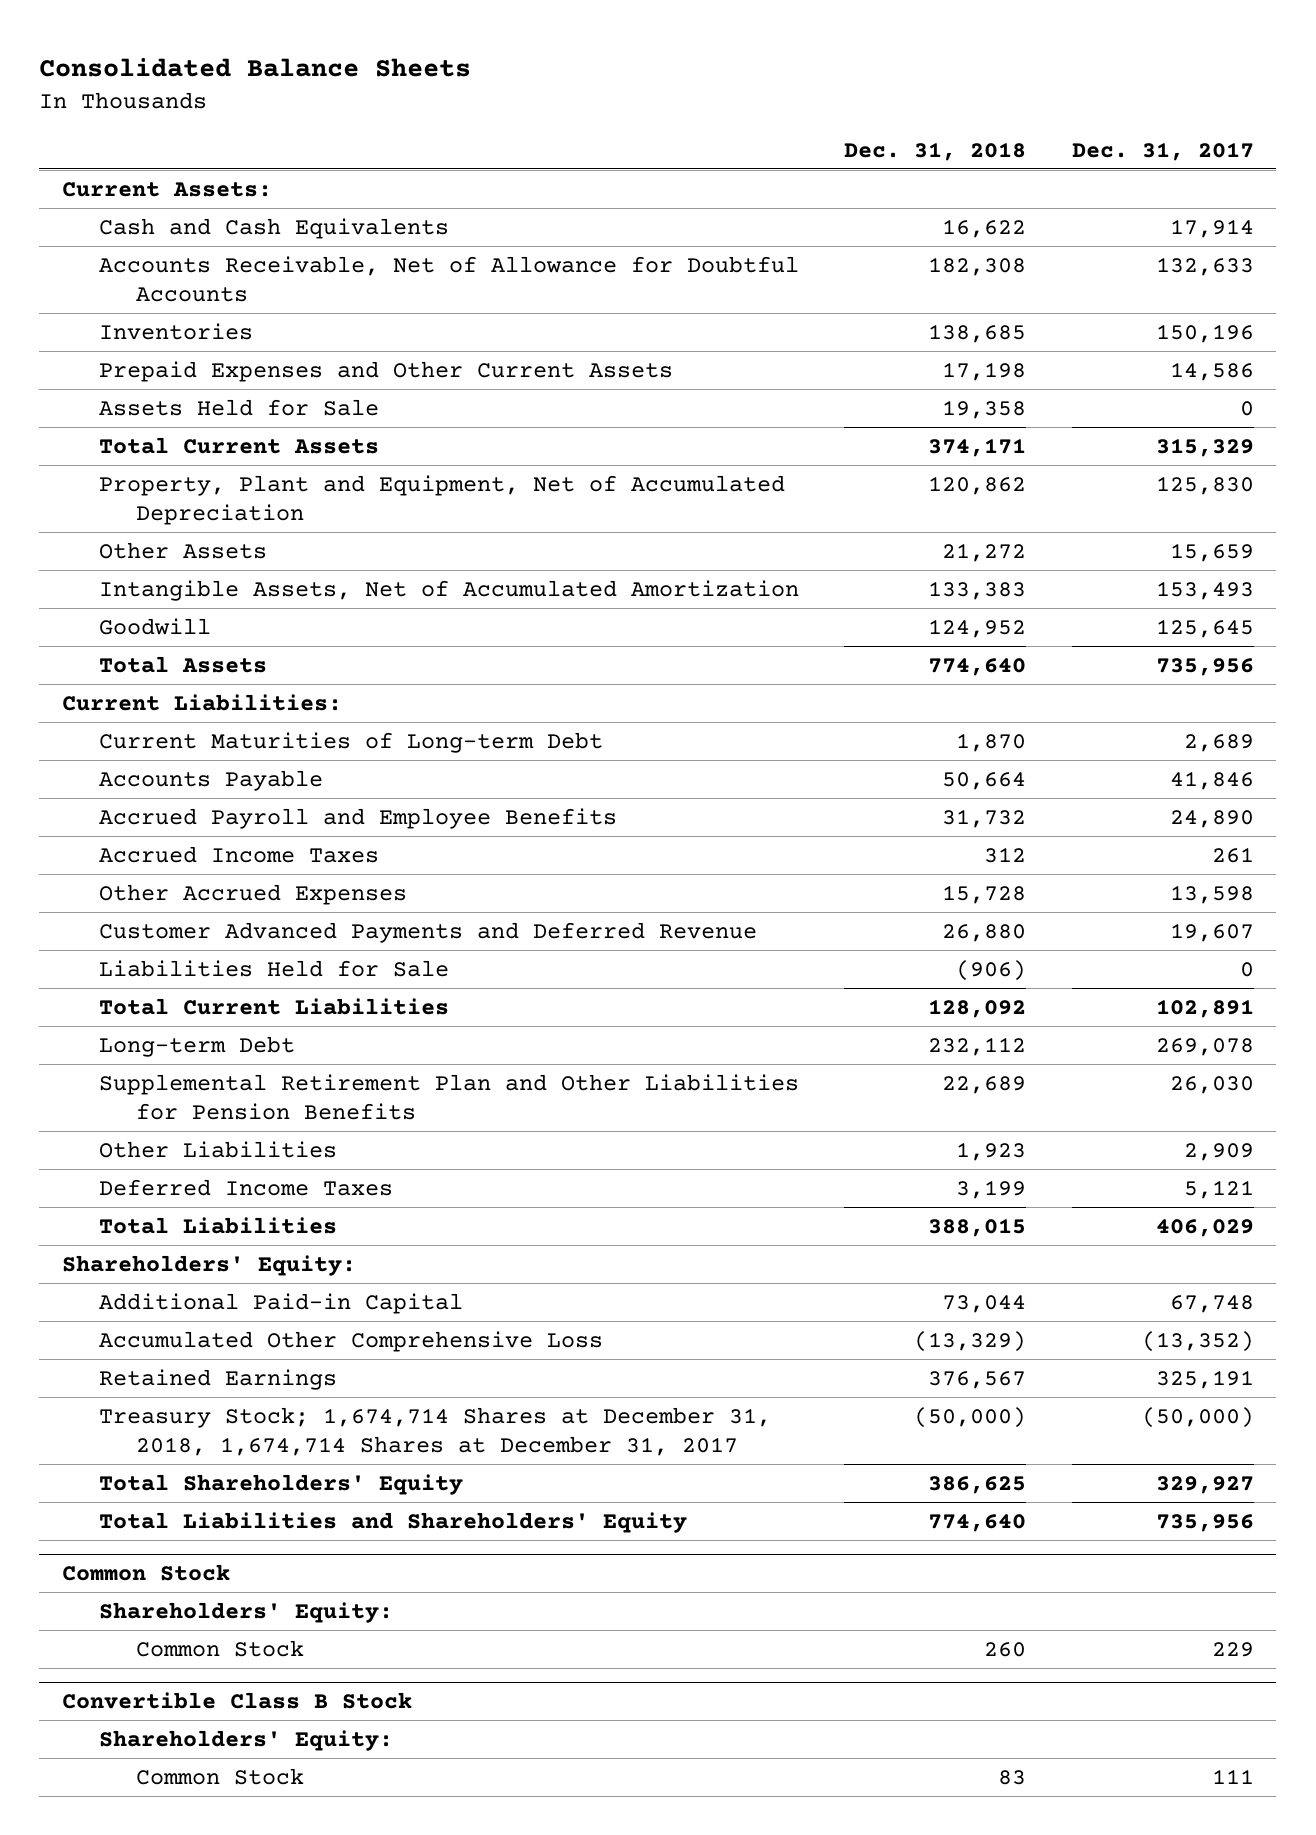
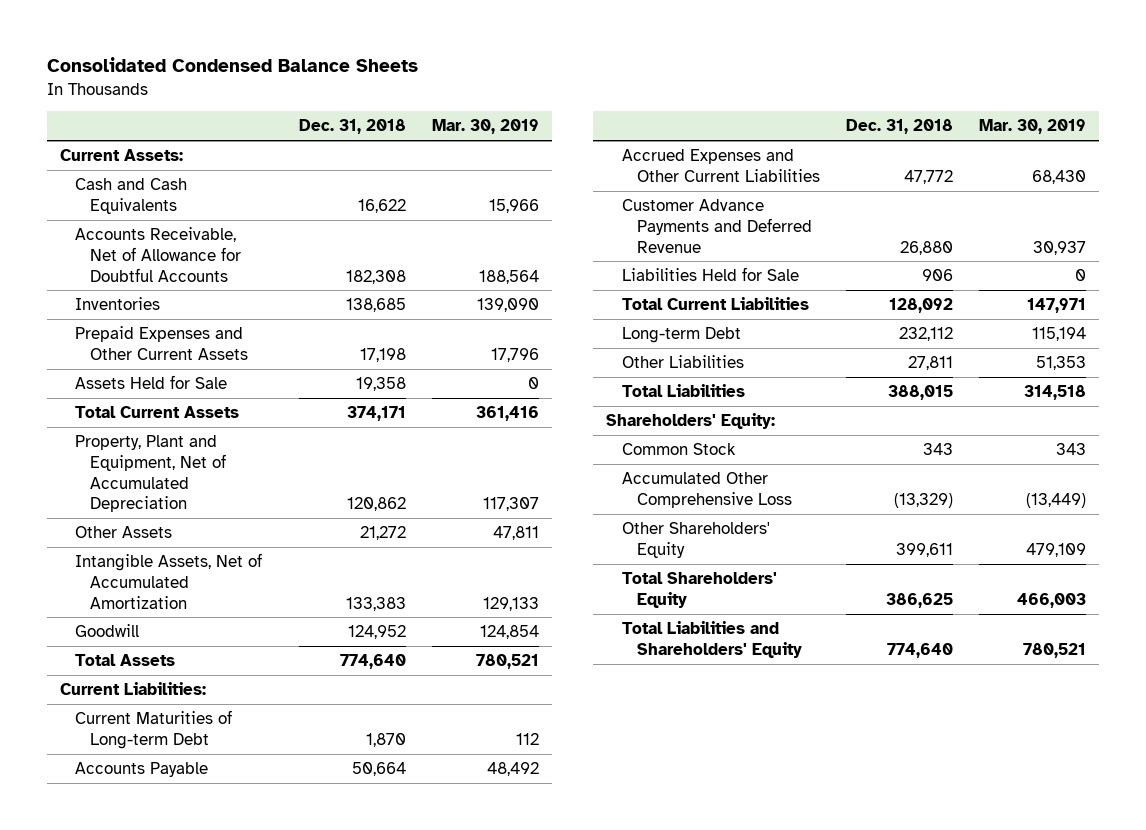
- Consolidated Balance Sheets
+ Consolidated Condensed Balance Sheets
- | Dec. 31, 2018 | Dec. 31, 2017
+ | Dec. 31, 2018 | Mar. 30, 2019
- Accrued Payroll and Employee Benefits | 31,732 | 24,890
- Accrued Income Taxes | 312 | 261
- Other Accrued Expenses | 15,728 | 13,598
- Customer Advanced Payments and Deferred Revenue | 26,880 | 19,607
- Liabilities Held for Sale | (906) | 0
+ Accrued Expenses and Other Current Liabilities | 47,772 | 68,430
+ Customer Advance Payments and Deferred Revenue | 26,880 | 30,937
+ Liabilities Held for Sale | 906 | 0
- Supplemental Retirement Plan and Other Liabilities for Pension Benefits | 22,689 | 26,030
- Other Liabilities | 1,923 | 2,909
- Deferred Income Taxes | 3,199 | 5,121
+ Other Liabilities | 27,811 | 51,353
- Additional Paid-in Capital | 73,044 | 67,748
+ Common Stock | 343 | 343
- Retained Earnings | 376,567 | 325,191
- Treasury Stock; 1,674,714 Shares at December 31, 2018, 1,674,714 Shares at December 31, 2017 | (50,000) | (50,000)
+ Other Shareholders' Equity | 399,611 | 479,109
- Common Stock
- Shareholders' Equity:
- Common Stock | 260 | 229
- Convertible Class B Stock
- Shareholders' Equity:
- Common Stock | 83 | 111

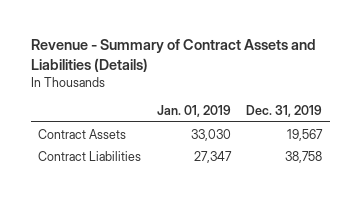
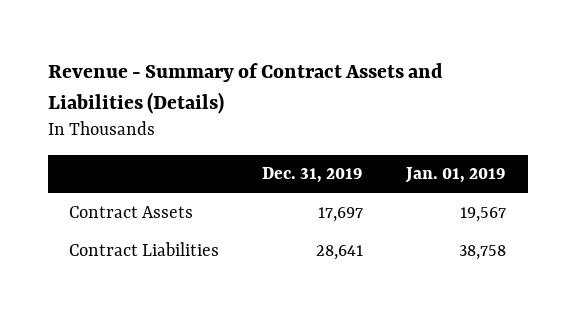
- | Jan. 01, 2019 | Dec. 31, 2019
+ | Dec. 31, 2019 | Jan. 01, 2019
- Contract Assets | 33,030 | 19,567
- Contract Liabilities | 27,347 | 38,758
+ Contract Assets | 17,697 | 19,567
+ Contract Liabilities | 28,641 | 38,758

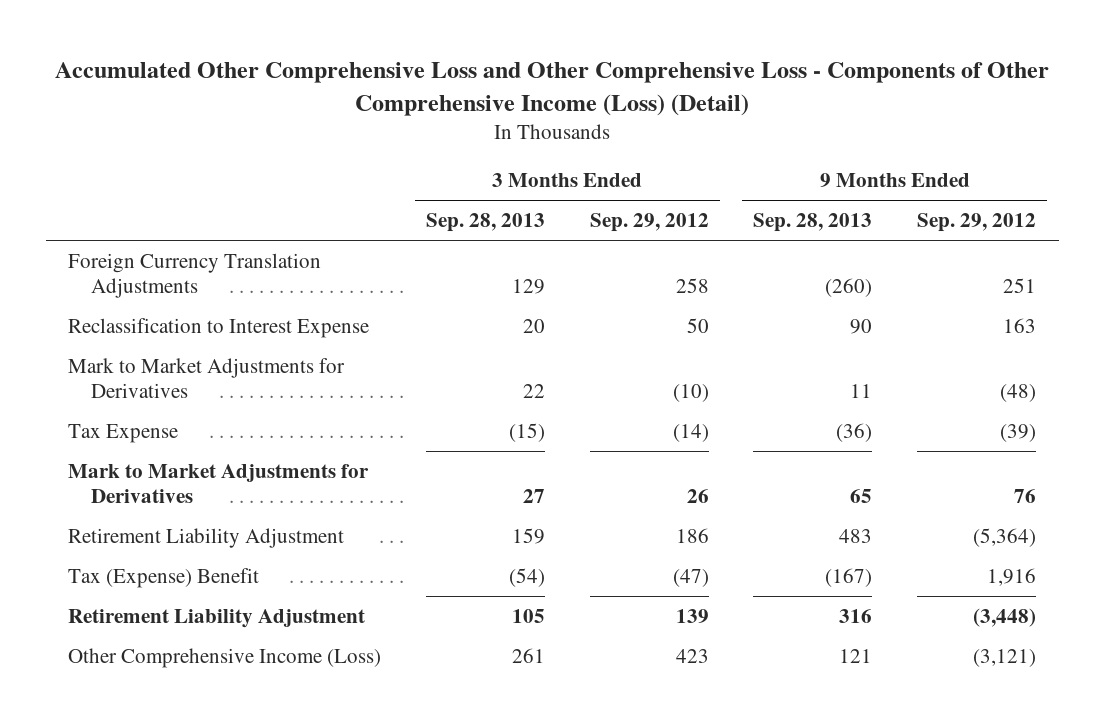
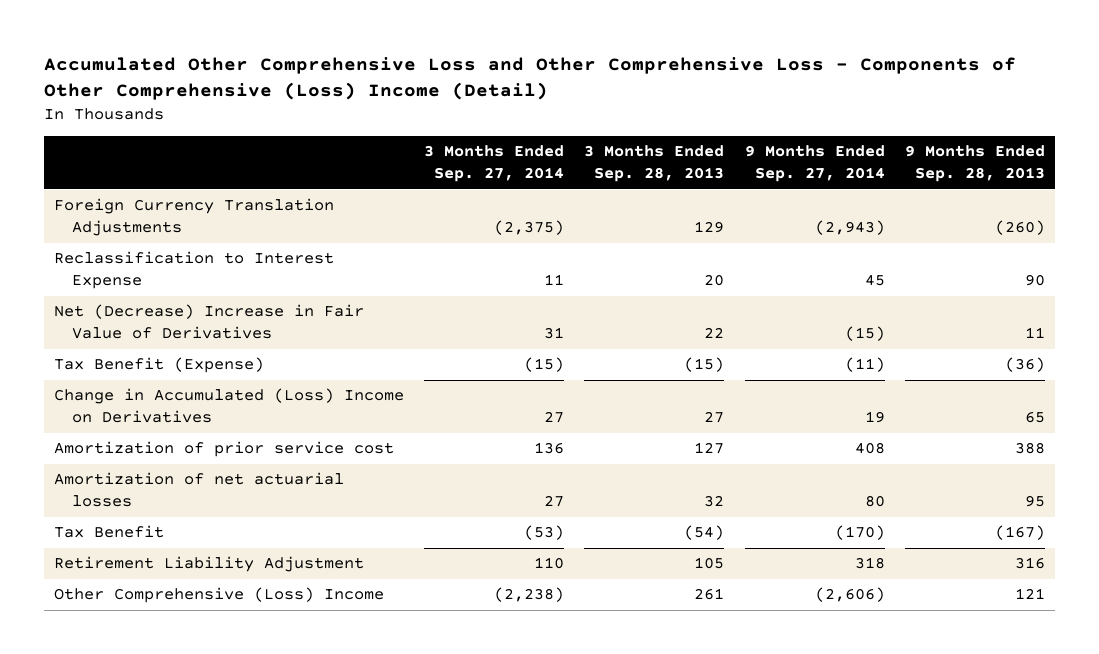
- Accumulated Other Comprehensive Loss and Other Comprehensive Loss - Components of Other Comprehensive Income (Loss) (Detail)
+ Accumulated Other Comprehensive Loss and Other Comprehensive Loss - Components of Other Comprehensive (Loss) Income (Detail)
- | 3 Months Ended Sep. 28, 2013 | 3 Months Ended Sep. 29, 2012 | 9 Months Ended Sep. 28, 2013 | 9 Months Ended Sep. 29, 2012
+ | 3 Months Ended Sep. 27, 2014 | 3 Months Ended Sep. 28, 2013 | 9 Months Ended Sep. 27, 2014 | 9 Months Ended Sep. 28, 2013
- Mark to Market Adjustments for Derivatives | 22 | (10) | 11 | (48)
- Tax Expense | (15) | (14) | (36) | (39)
- Mark to Market Adjustments for Derivatives | 27 | 26 | 65 | 76
- Retirement Liability Adjustment | 159 | 186 | 483 | (5,364)
- Tax (Expense) Benefit | (54) | (47) | (167) | 1,916
+ Net (Decrease) Increase in Fair Value of Derivatives | 31 | 22 | (15) | 11
+ Tax Benefit (Expense) | (15) | (15) | (11) | (36)
+ Change in Accumulated (Loss) Income on Derivatives | 27 | 27 | 19 | 65
+ Amortization of prior service cost | 136 | 127 | 408 | 388
+ Amortization of net actuarial losses | 27 | 32 | 80 | 95
+ Tax Benefit | (53) | (54) | (170) | (167)
- Other Comprehensive Income (Loss) | 261 | 423 | 121 | (3,121)
+ Other Comprehensive (Loss) Income | (2,238) | 261 | (2,606) | 121

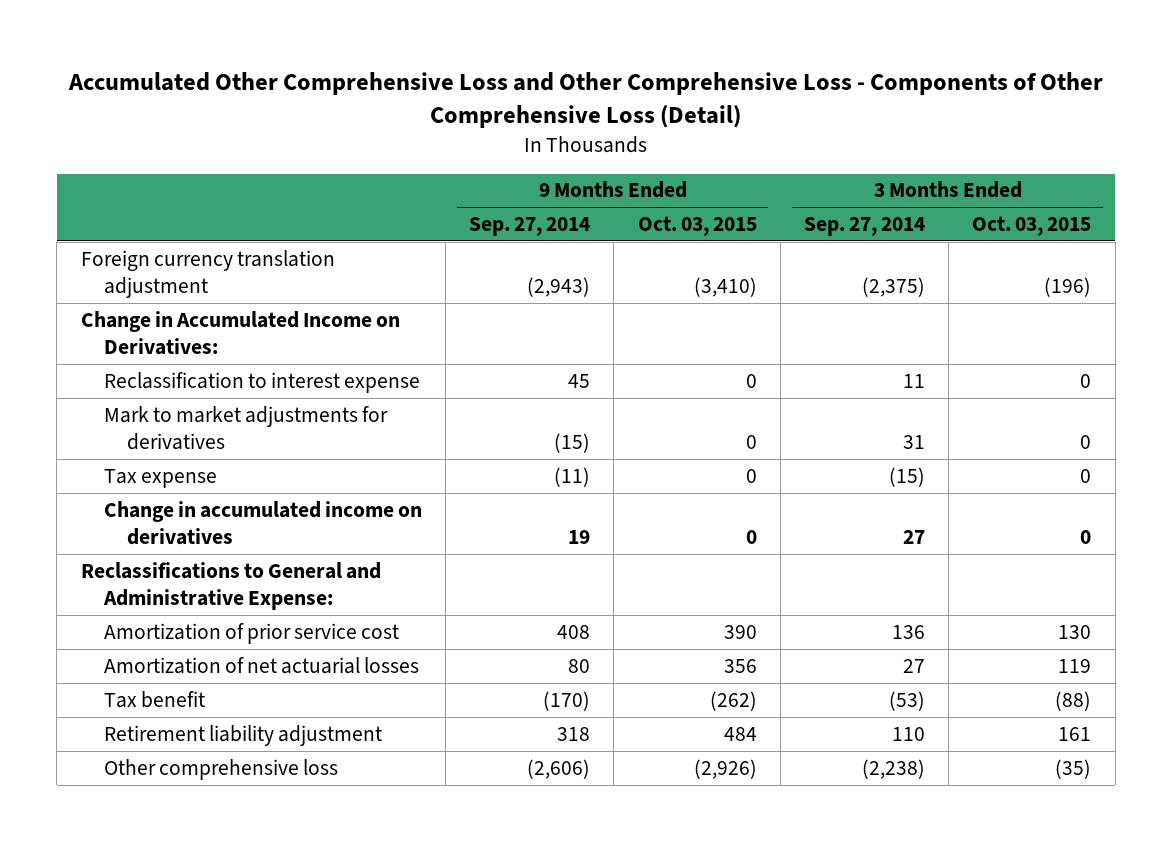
- Accumulated Other Comprehensive Loss and Other Comprehensive Loss - Components of Other Comprehensive (Loss) Income (Detail)
+ Accumulated Other Comprehensive Loss and Other Comprehensive Loss - Components of Other Comprehensive Loss (Detail)
- | 3 Months Ended Sep. 27, 2014 | 3 Months Ended Sep. 28, 2013 | 9 Months Ended Sep. 27, 2014 | 9 Months Ended Sep. 28, 2013
+ | 9 Months Ended Sep. 27, 2014 | 9 Months Ended Oct. 03, 2015 | 3 Months Ended Sep. 27, 2014 | 3 Months Ended Oct. 03, 2015
- Foreign Currency Translation Adjustments | (2,375) | 129 | (2,943) | (260)
- Reclassification to Interest Expense | 11 | 20 | 45 | 90
- Net (Decrease) Increase in Fair Value of Derivatives | 31 | 22 | (15) | 11
- Tax Benefit (Expense) | (15) | (15) | (11) | (36)
- Change in Accumulated (Loss) Income on Derivatives | 27 | 27 | 19 | 65
+ Foreign currency translation adjustment | (2,943) | (3,410) | (2,375) | (196)
+ Change in Accumulated Income on Derivatives:
+ Reclassification to interest expense | 45 | 0 | 11 | 0
+ Mark to market adjustments for derivatives | (15) | 0 | 31 | 0
+ Tax expense | (11) | 0 | (15) | 0
+ Change in accumulated income on derivatives | 19 | 0 | 27 | 0
+ Reclassifications to General and Administrative Expense:
- Tax Benefit | (53) | (54) | (170) | (167)
- Retirement Liability Adjustment | 110 | 105 | 318 | 316
- Other Comprehensive (Loss) Income | (2,238) | 261 | (2,606) | 121
+ Tax benefit | (170) | (262) | (53) | (88)
+ Retirement liability adjustment | 318 | 484 | 110 | 161
+ Other comprehensive loss | (2,606) | (2,926) | (2,238) | (35)

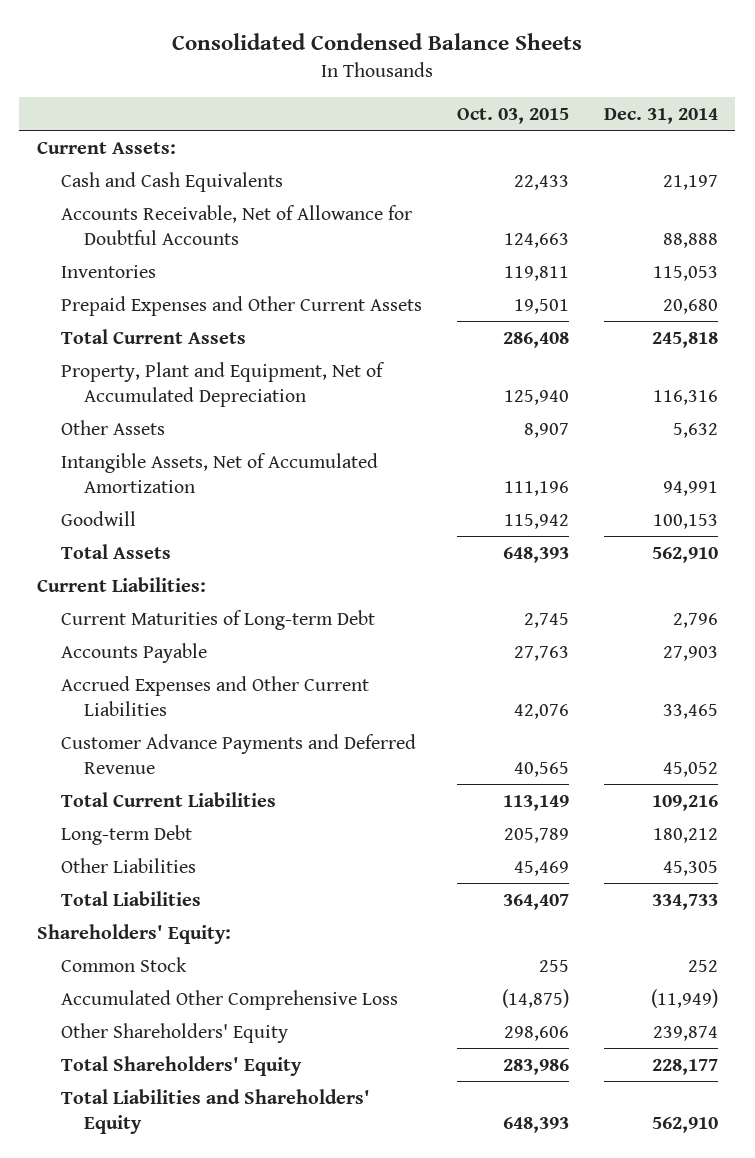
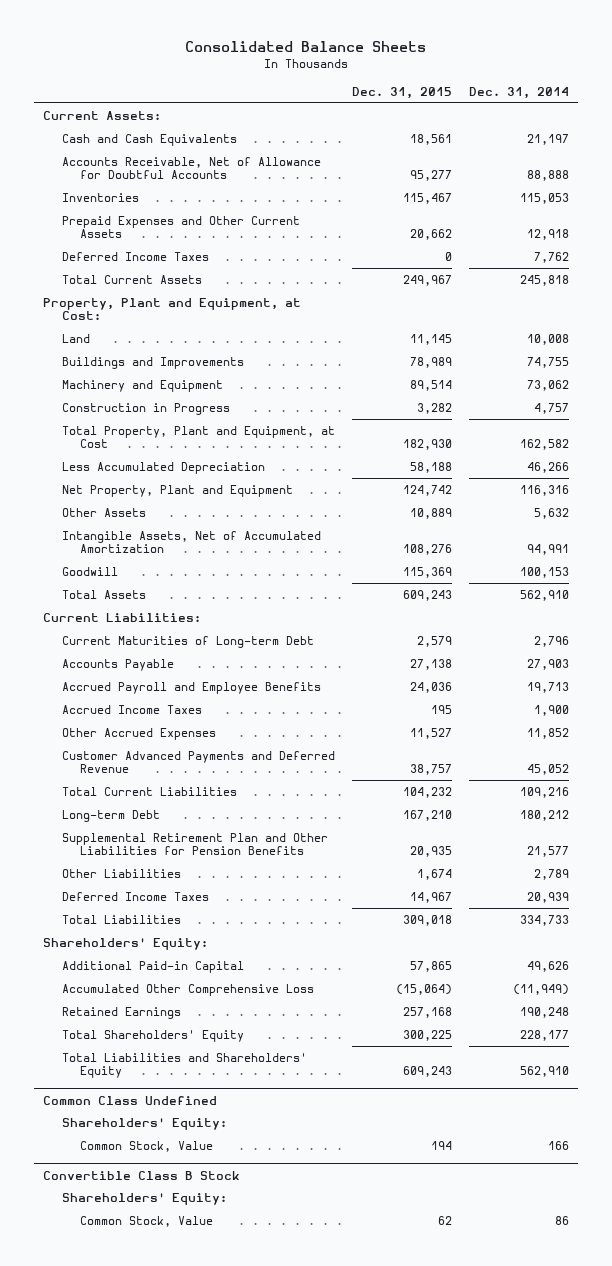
- Consolidated Condensed Balance Sheets
+ Consolidated Balance Sheets
- | Oct. 03, 2015 | Dec. 31, 2014
+ | Dec. 31, 2015 | Dec. 31, 2014
- Prepaid Expenses and Other Current Assets | 19,501 | 20,680
+ Prepaid Expenses and Other Current Assets | 20,662 | 12,918
+ Deferred Income Taxes | 0 | 7,762
- Property, Plant and Equipment, Net of Accumulated Depreciation | 125,940 | 116,316
+ Property, Plant and Equipment, at Cost:
+ Land | 11,145 | 10,008
+ Buildings and Improvements | 78,989 | 74,755
+ Machinery and Equipment | 89,514 | 73,062
+ Construction in Progress | 3,282 | 4,757
+ Total Property, Plant and Equipment, at Cost | 182,930 | 162,582
+ Less Accumulated Depreciation | 58,188 | 46,266
+ Net Property, Plant and Equipment | 124,742 | 116,316
- Accrued Expenses and Other Current Liabilities | 42,076 | 33,465
- Customer Advance Payments and Deferred Revenue | 40,565 | 45,052
+ Accrued Payroll and Employee Benefits | 24,036 | 19,713
+ Accrued Income Taxes | 195 | 1,900
+ Other Accrued Expenses | 11,527 | 11,852
+ Customer Advanced Payments and Deferred Revenue | 38,757 | 45,052
- Other Liabilities | 45,469 | 45,305
+ Supplemental Retirement Plan and Other Liabilities for Pension Benefits | 20,935 | 21,577
+ Other Liabilities | 1,674 | 2,789
+ Deferred Income Taxes | 14,967 | 20,939
- Common Stock | 255 | 252
+ Additional Paid-in Capital | 57,865 | 49,626
- Other Shareholders' Equity | 298,606 | 239,874
+ Retained Earnings | 257,168 | 190,248
+ Common Class Undefined
+ Shareholders' Equity:
+ Common Stock, Value | 194 | 166
+ Convertible Class B Stock
+ Shareholders' Equity:
+ Common Stock, Value | 62 | 86

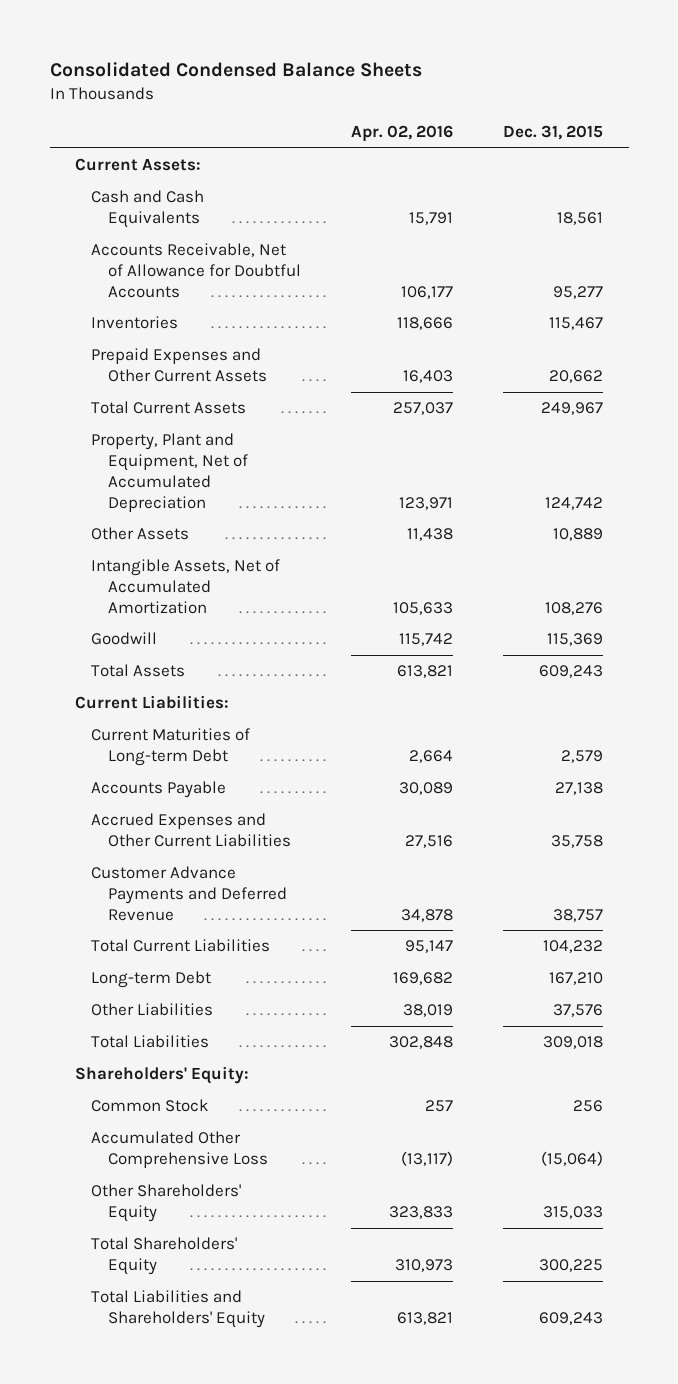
- Consolidated Balance Sheets
+ Consolidated Condensed Balance Sheets
- | Dec. 31, 2015 | Dec. 31, 2014
+ | Apr. 02, 2016 | Dec. 31, 2015
- Deferred Income Taxes | 0 | 7,762
- Property, Plant and Equipment, at Cost:
- Land | 11,145 | 10,008
- Buildings and Improvements | 78,989 | 74,755
- Machinery and Equipment | 89,514 | 73,062
- Construction in Progress | 3,282 | 4,757
- Total Property, Plant and Equipment, at Cost | 182,930 | 162,582
- Less Accumulated Depreciation | 58,188 | 46,266
- Net Property, Plant and Equipment | 124,742 | 116,316
+ Property, Plant and Equipment, Net of Accumulated Depreciation | 123,971 | 124,742
- Accrued Payroll and Employee Benefits | 24,036 | 19,713
- Accrued Income Taxes | 195 | 1,900
- Other Accrued Expenses | 11,527 | 11,852
- Customer Advanced Payments and Deferred Revenue | 38,757 | 45,052
+ Accrued Expenses and Other Current Liabilities | 27,516 | 35,758
+ Customer Advance Payments and Deferred Revenue | 34,878 | 38,757
- Supplemental Retirement Plan and Other Liabilities for Pension Benefits | 20,935 | 21,577
- Other Liabilities | 1,674 | 2,789
- Deferred Income Taxes | 14,967 | 20,939
+ Other Liabilities | 38,019 | 37,576
- Additional Paid-in Capital | 57,865 | 49,626
+ Common Stock | 257 | 256
- Retained Earnings | 257,168 | 190,248
+ Other Shareholders' Equity | 323,833 | 315,033
- Common Class Undefined
- Shareholders' Equity:
- Common Stock, Value | 194 | 166
- Convertible Class B Stock
- Shareholders' Equity:
- Common Stock, Value | 62 | 86

